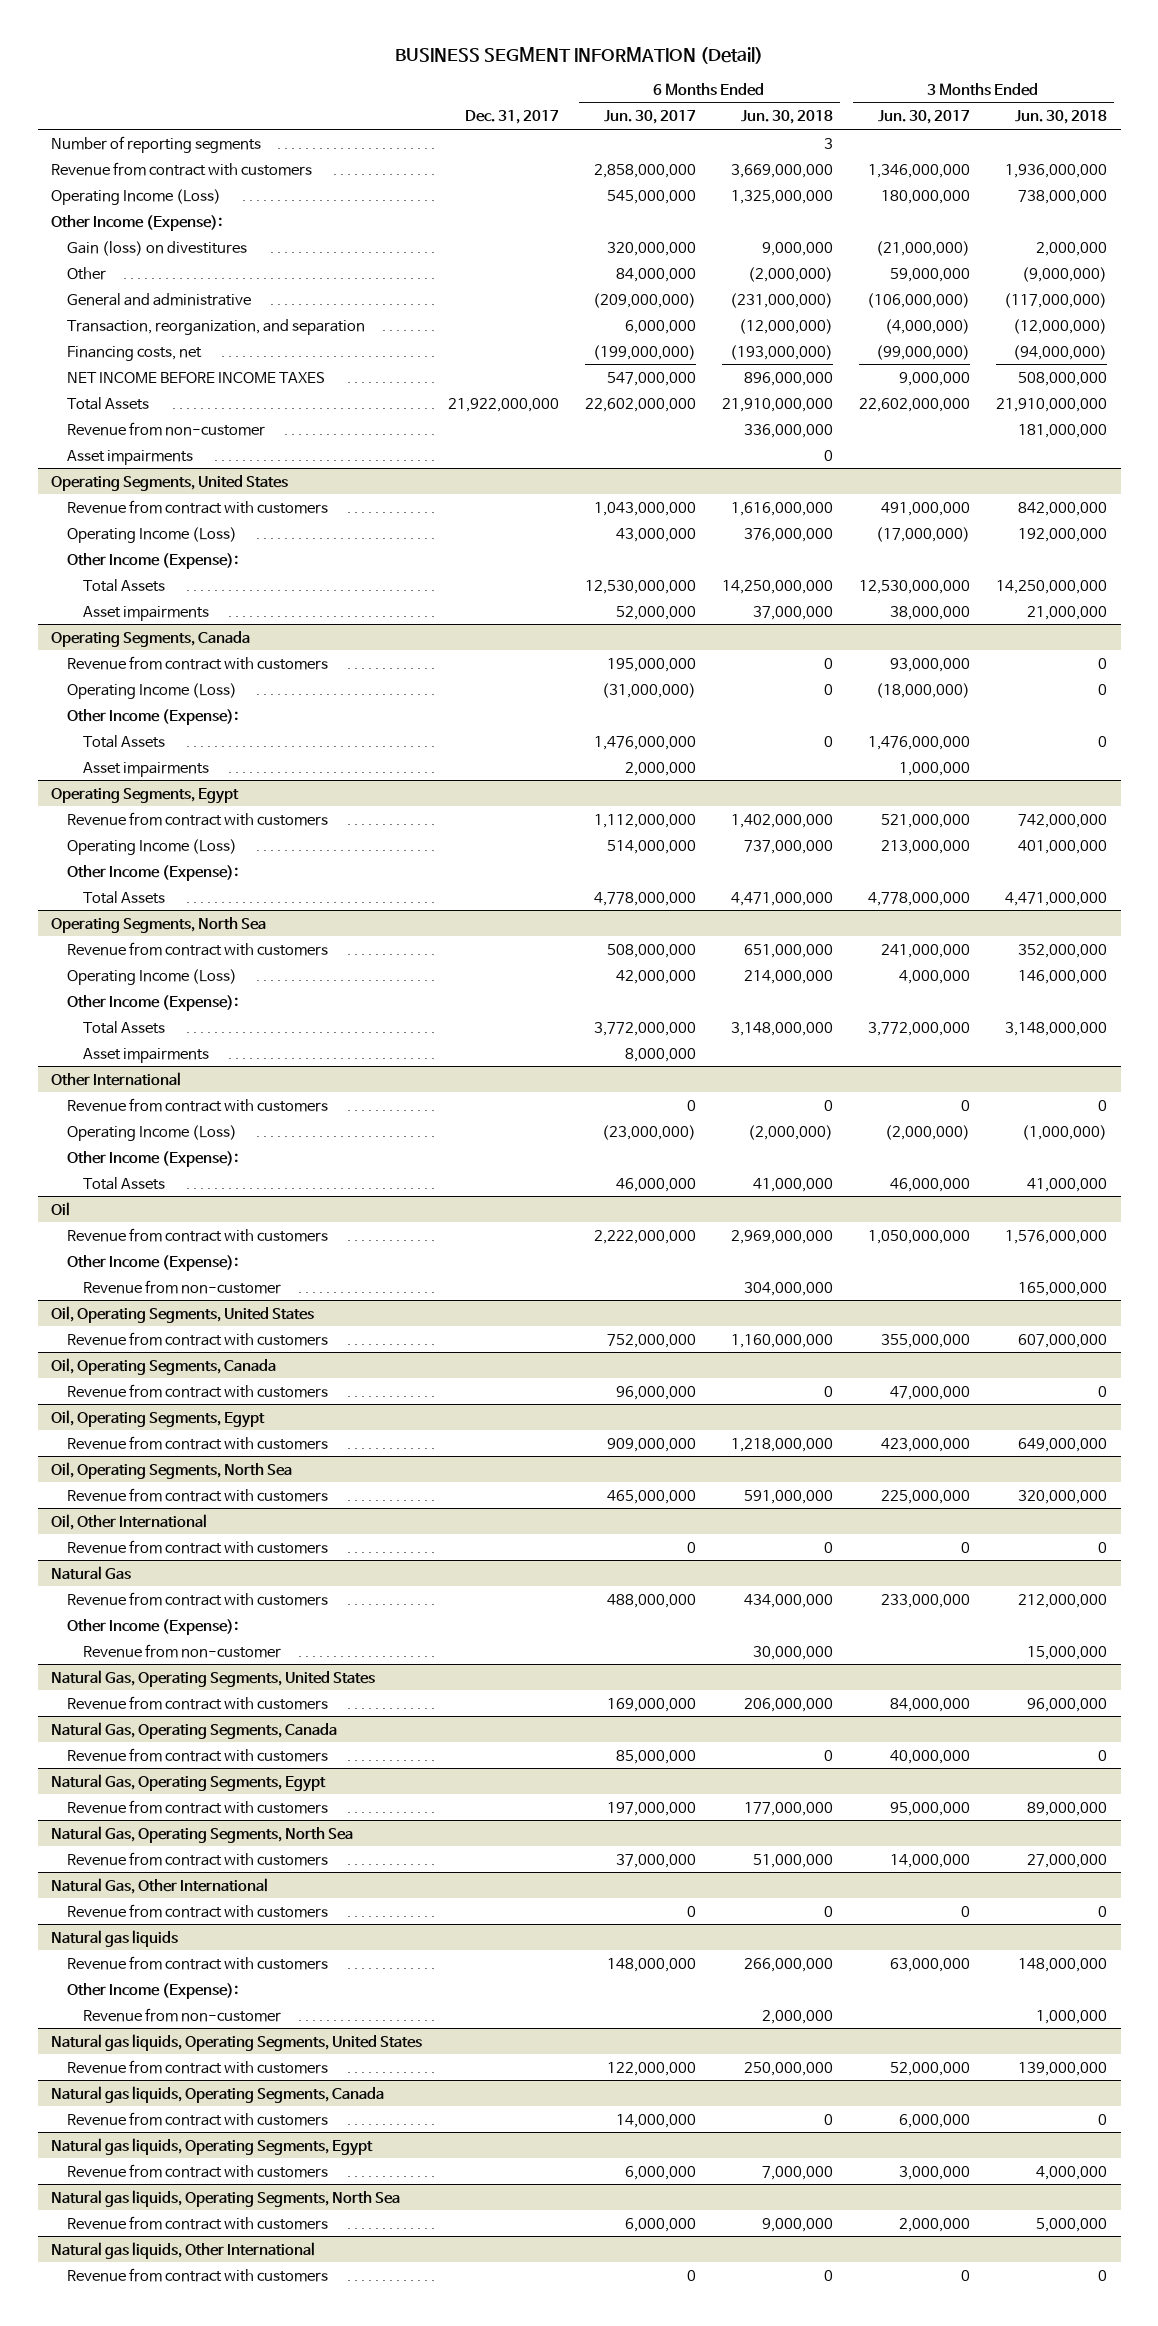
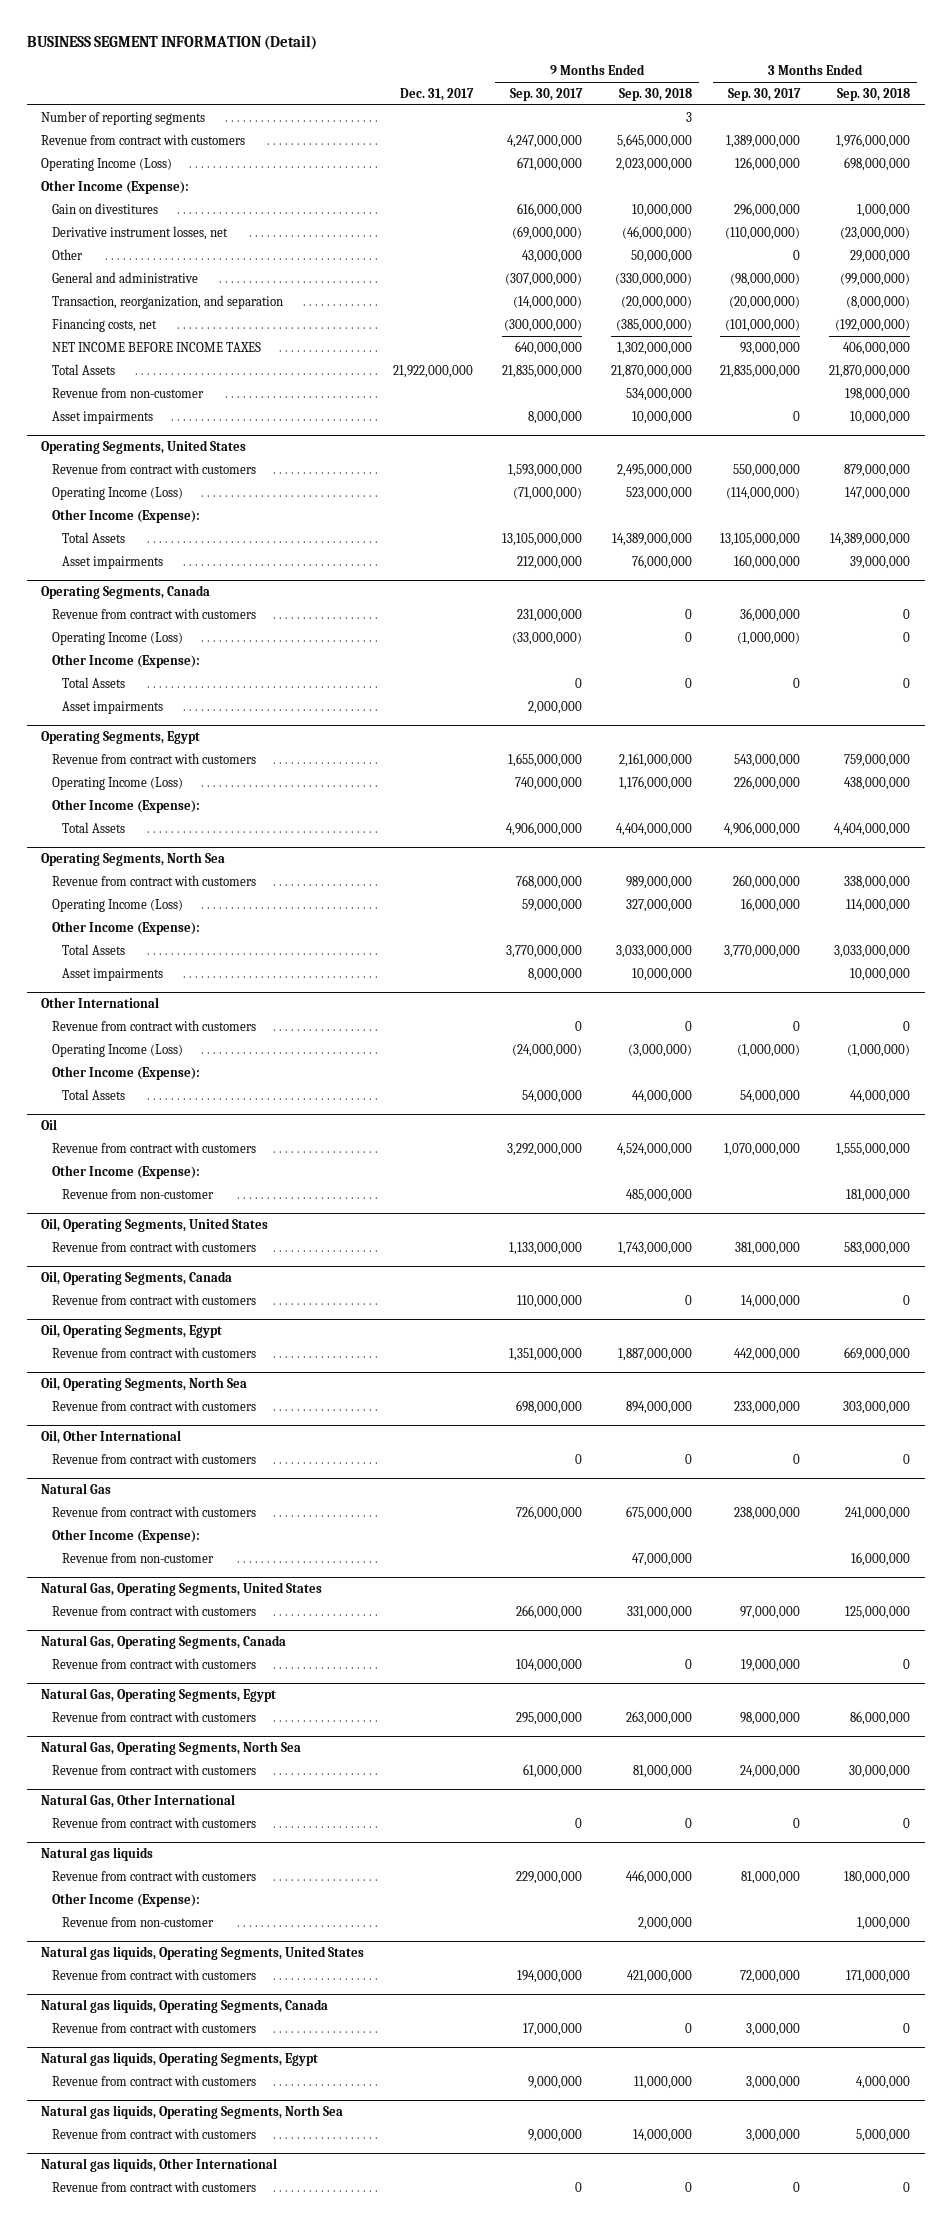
- | Dec. 31, 2017 | 6 Months Ended Jun. 30, 2017 | 6 Months Ended Jun. 30, 2018 | 3 Months Ended Jun. 30, 2017 | 3 Months Ended Jun. 30, 2018
+ | Dec. 31, 2017 | 9 Months Ended Sep. 30, 2017 | 9 Months Ended Sep. 30, 2018 | 3 Months Ended Sep. 30, 2017 | 3 Months Ended Sep. 30, 2018
- Gain (loss) on divestitures | | 320,000,000 | 9,000,000 | (21,000,000) | 2,000,000
+ Gain on divestitures | | 616,000,000 | 10,000,000 | 296,000,000 | 1,000,000
+ Derivative instrument losses, net | | (69,000,000) | (46,000,000) | (110,000,000) | (23,000,000)

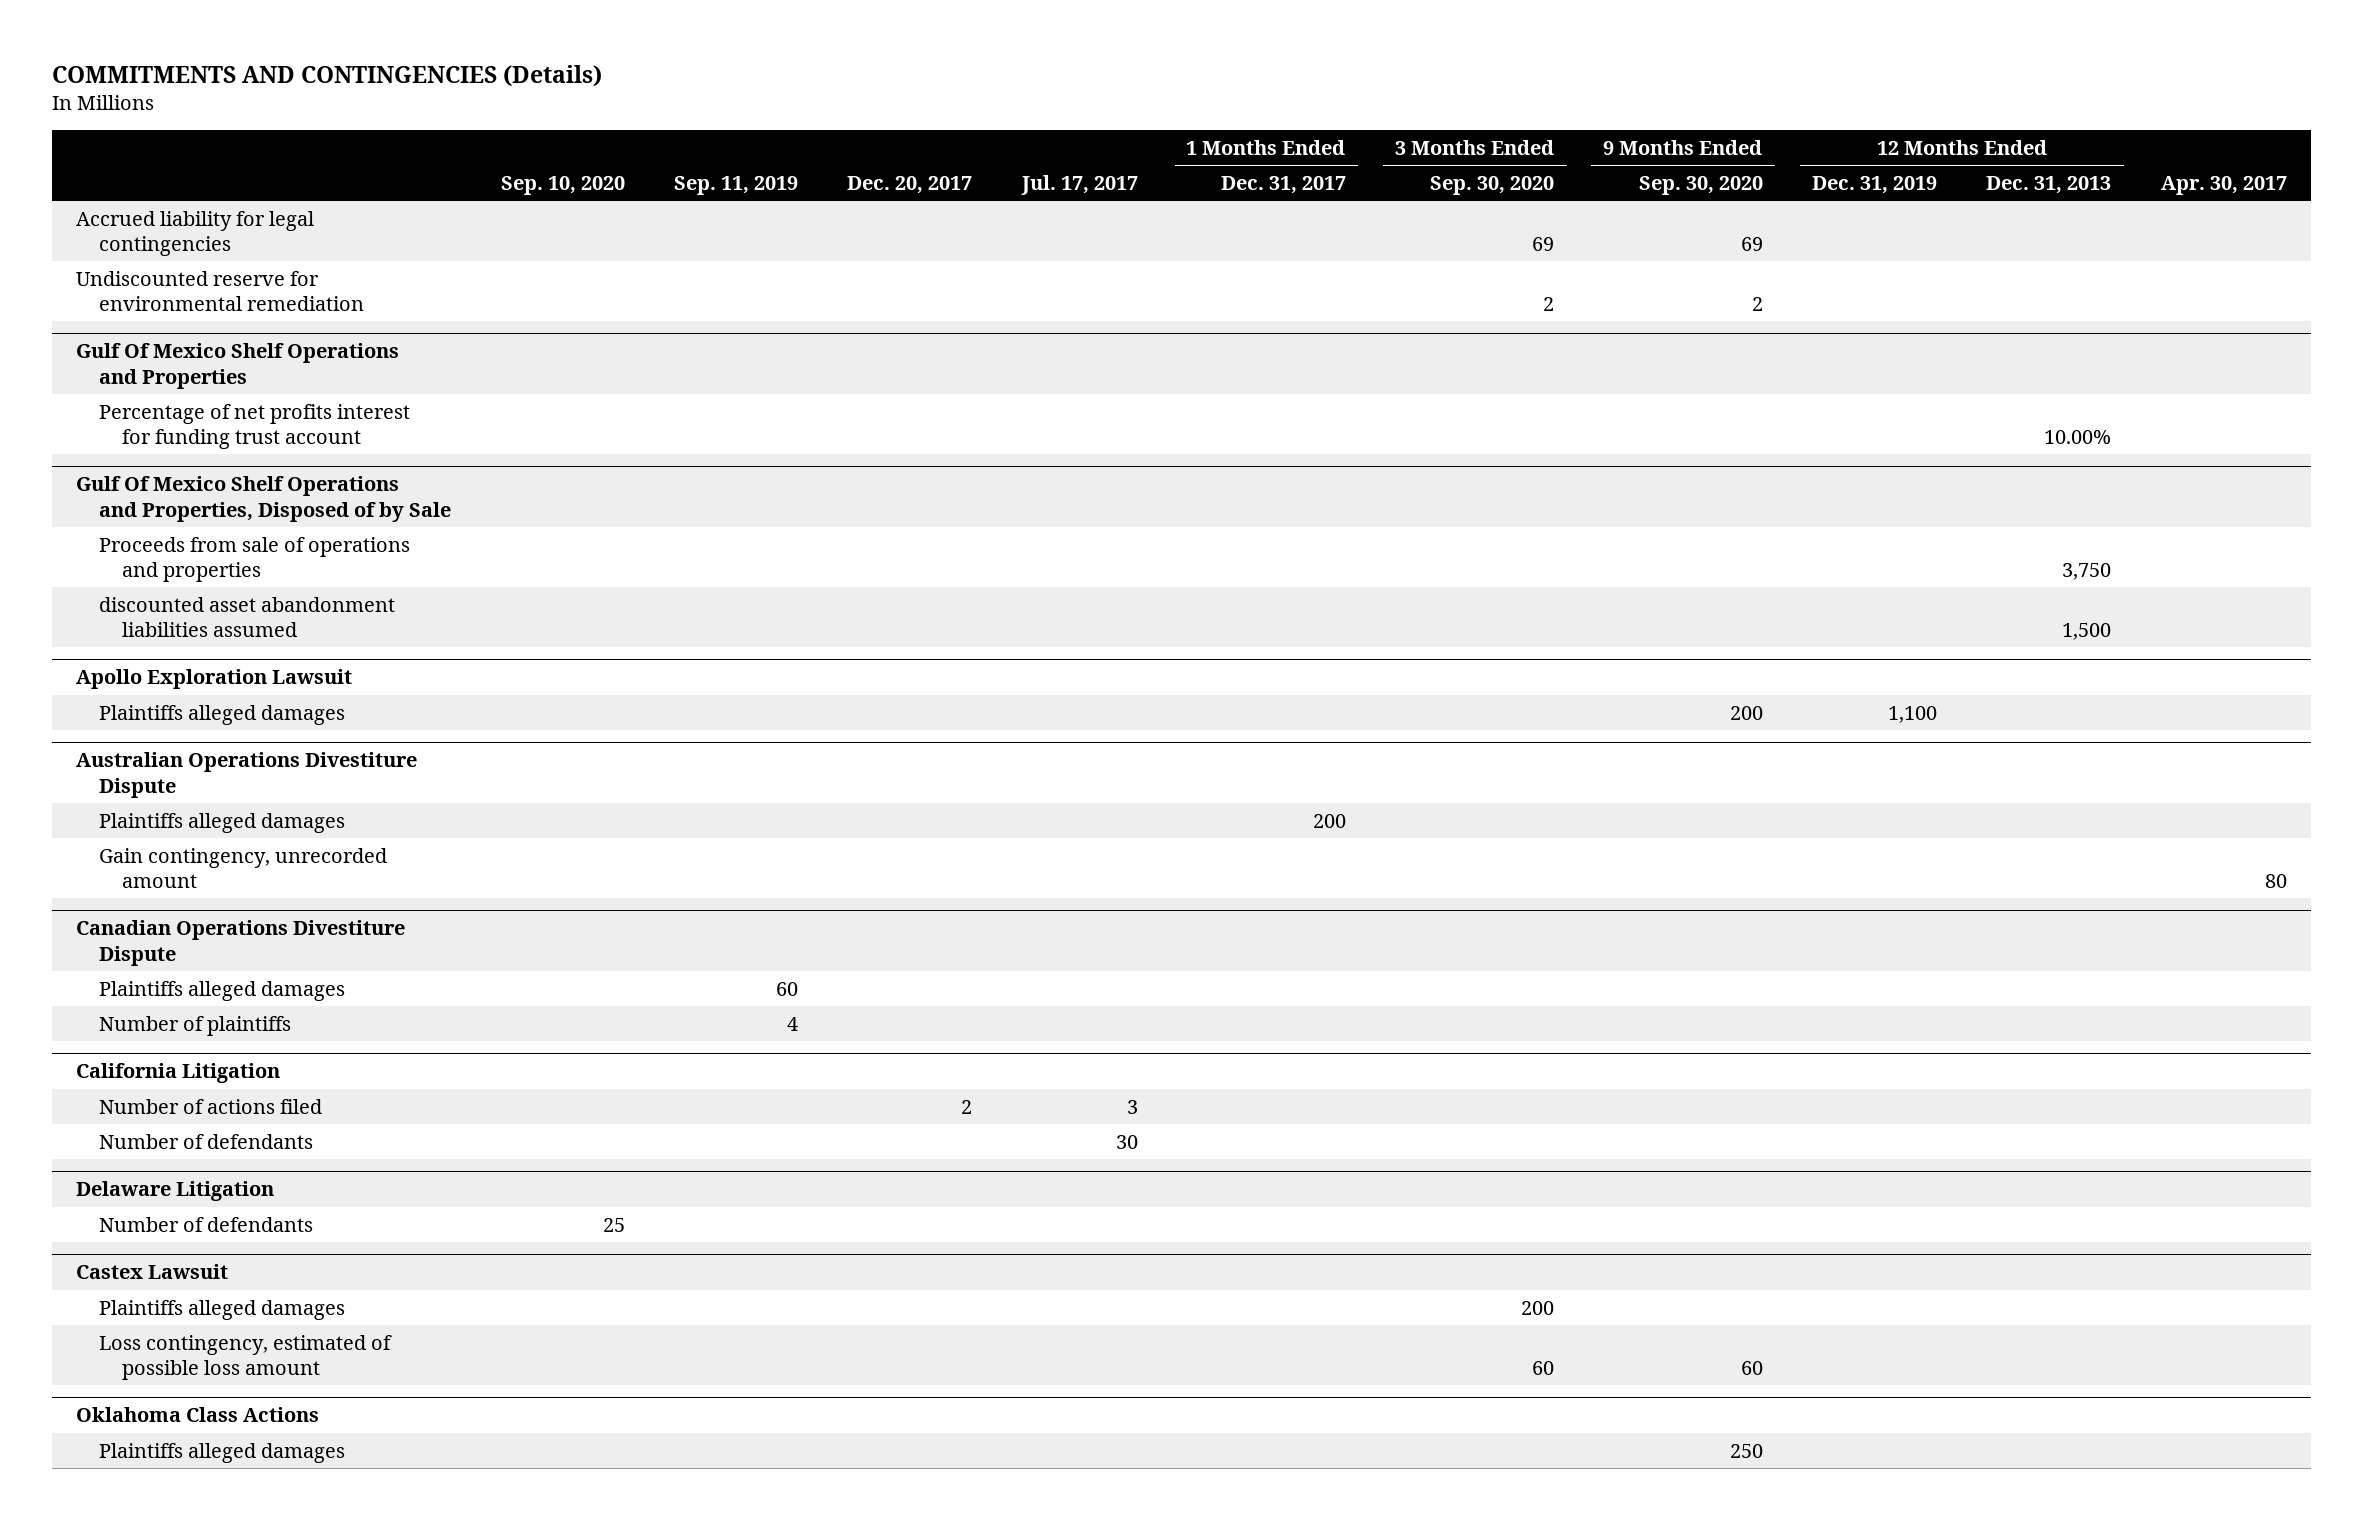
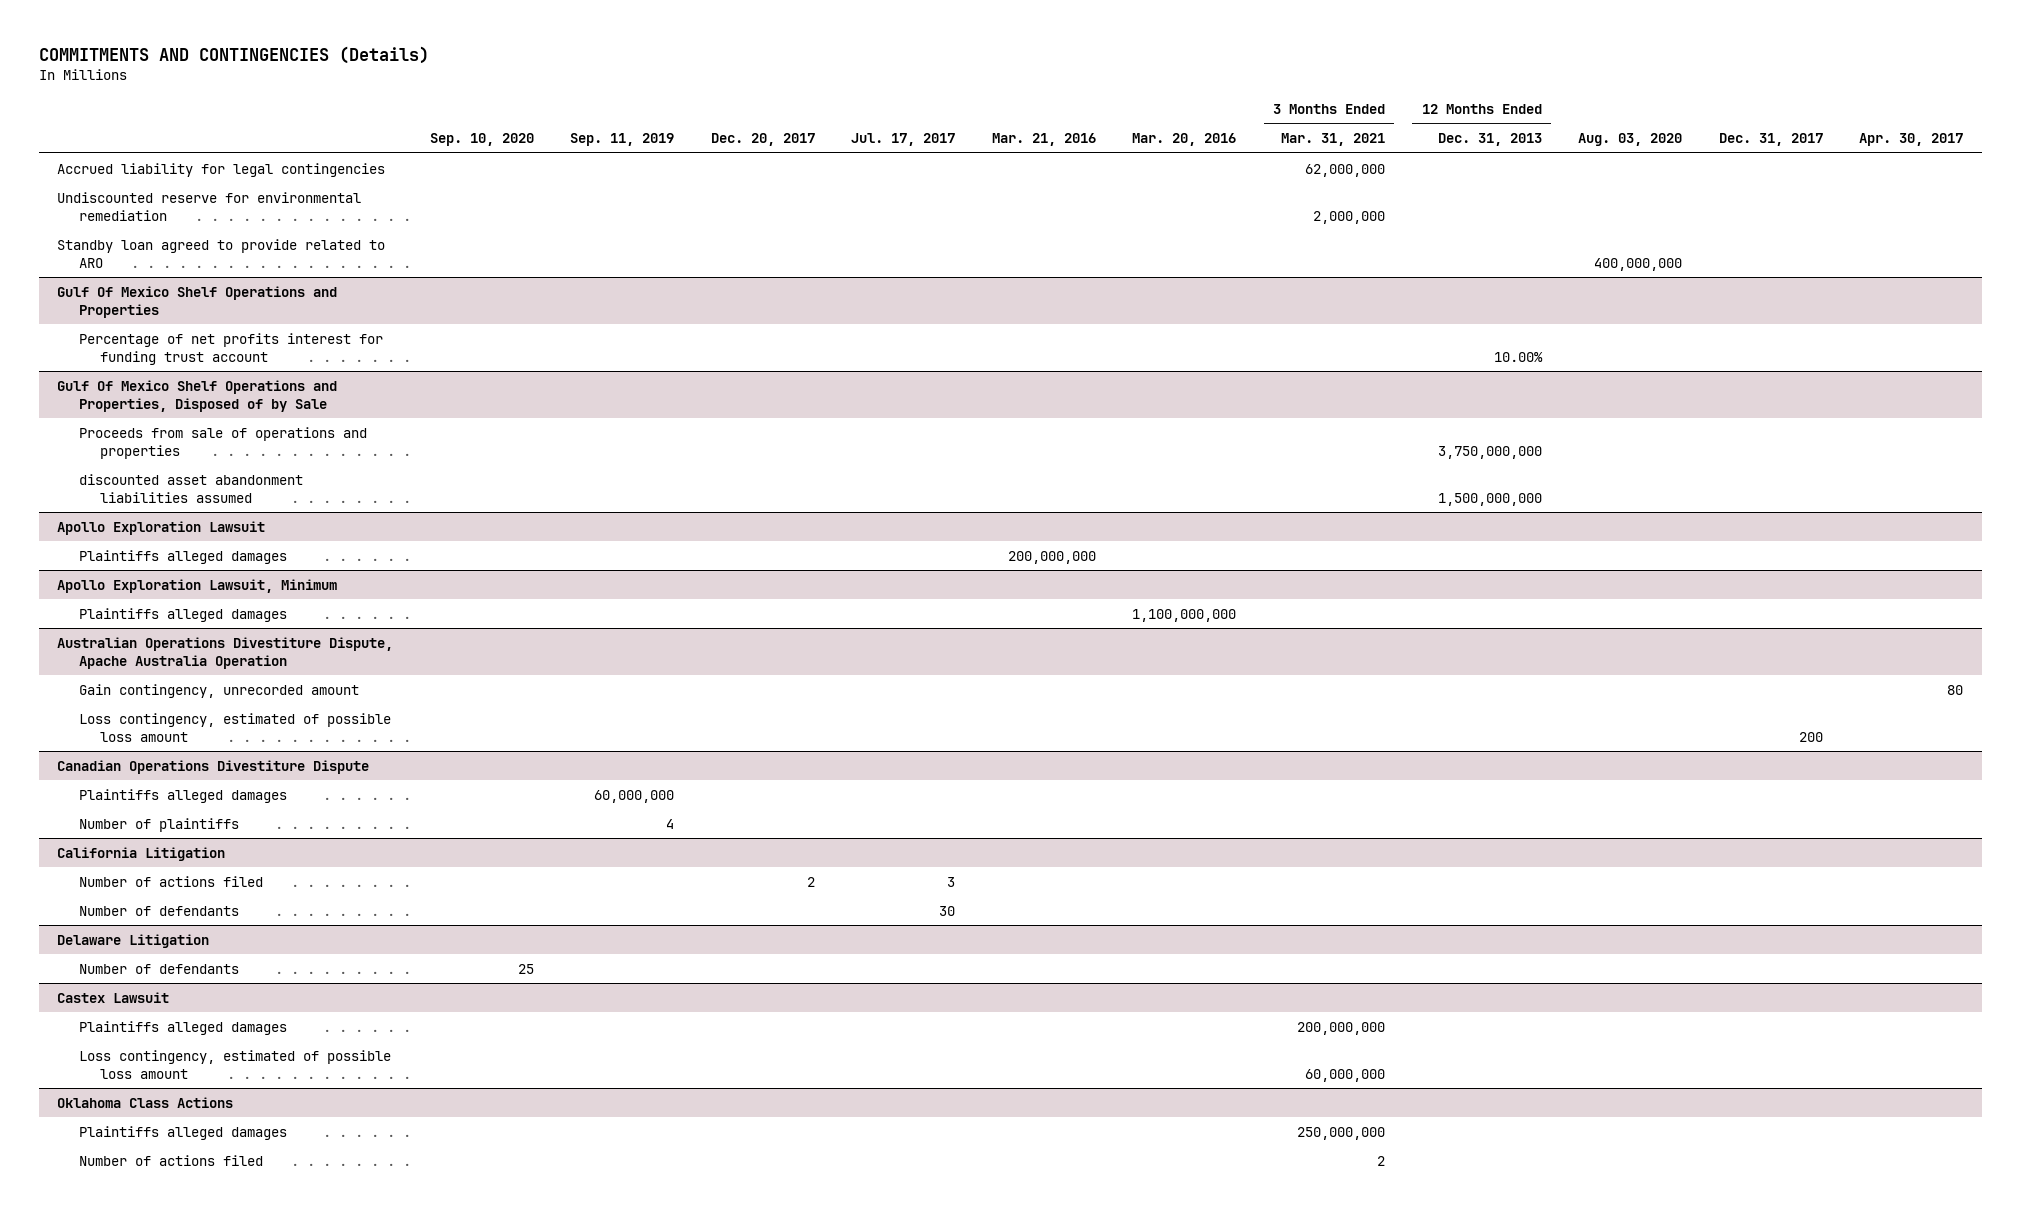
- | Sep. 10, 2020 | Sep. 11, 2019 | Dec. 20, 2017 | Jul. 17, 2017 | 1 Months Ended Dec. 31, 2017 | 3 Months Ended Sep. 30, 2020 | 9 Months Ended Sep. 30, 2020 | 12 Months Ended Dec. 31, 2019 | 12 Months Ended Dec. 31, 2013 | Apr. 30, 2017
+ | Sep. 10, 2020 | Sep. 11, 2019 | Dec. 20, 2017 | Jul. 17, 2017 | Mar. 21, 2016 | Mar. 20, 2016 | 3 Months Ended Mar. 31, 2021 | 12 Months Ended Dec. 31, 2013 | Aug. 03, 2020 | Dec. 31, 2017 | Apr. 30, 2017
+ Standby loan agreed to provide related to ARO | | | | | | | | | 400,000,000 | |
@ Gulf Of Mexico Shelf Operations and Properties, Disposed of by Sale
- Proceeds from sale of operations and properties | | | | | | | | | 3,750 |
- discounted asset abandonment liabilities assumed | | | | | | | | | 1,500 |
+ Proceeds from sale of operations and properties | | | | | | | | 3,750,000,000 | | |
+ discounted asset abandonment liabilities assumed | | | | | | | | 1,500,000,000 | | |
- Australian Operations Divestiture Dispute
- Plaintiffs alleged damages | | | | | 200 | | | | |
+ Apollo Exploration Lawsuit, Minimum
+ Plaintiffs alleged damages | | | | | | 1,100,000,000 | | | | |
+ Australian Operations Divestiture Dispute, Apache Australia Operation
+ Loss contingency, estimated of possible loss amount | | | | | | | | | | 200 |
@ Canadian Operations Divestiture Dispute
- Plaintiffs alleged damages | | 60 | | | | | | | |
+ Plaintiffs alleged damages | | 60,000,000 | | | | | | | | |
@ Oklahoma Class Actions
+ Number of actions filed | | | | | | | 2 | | | |

